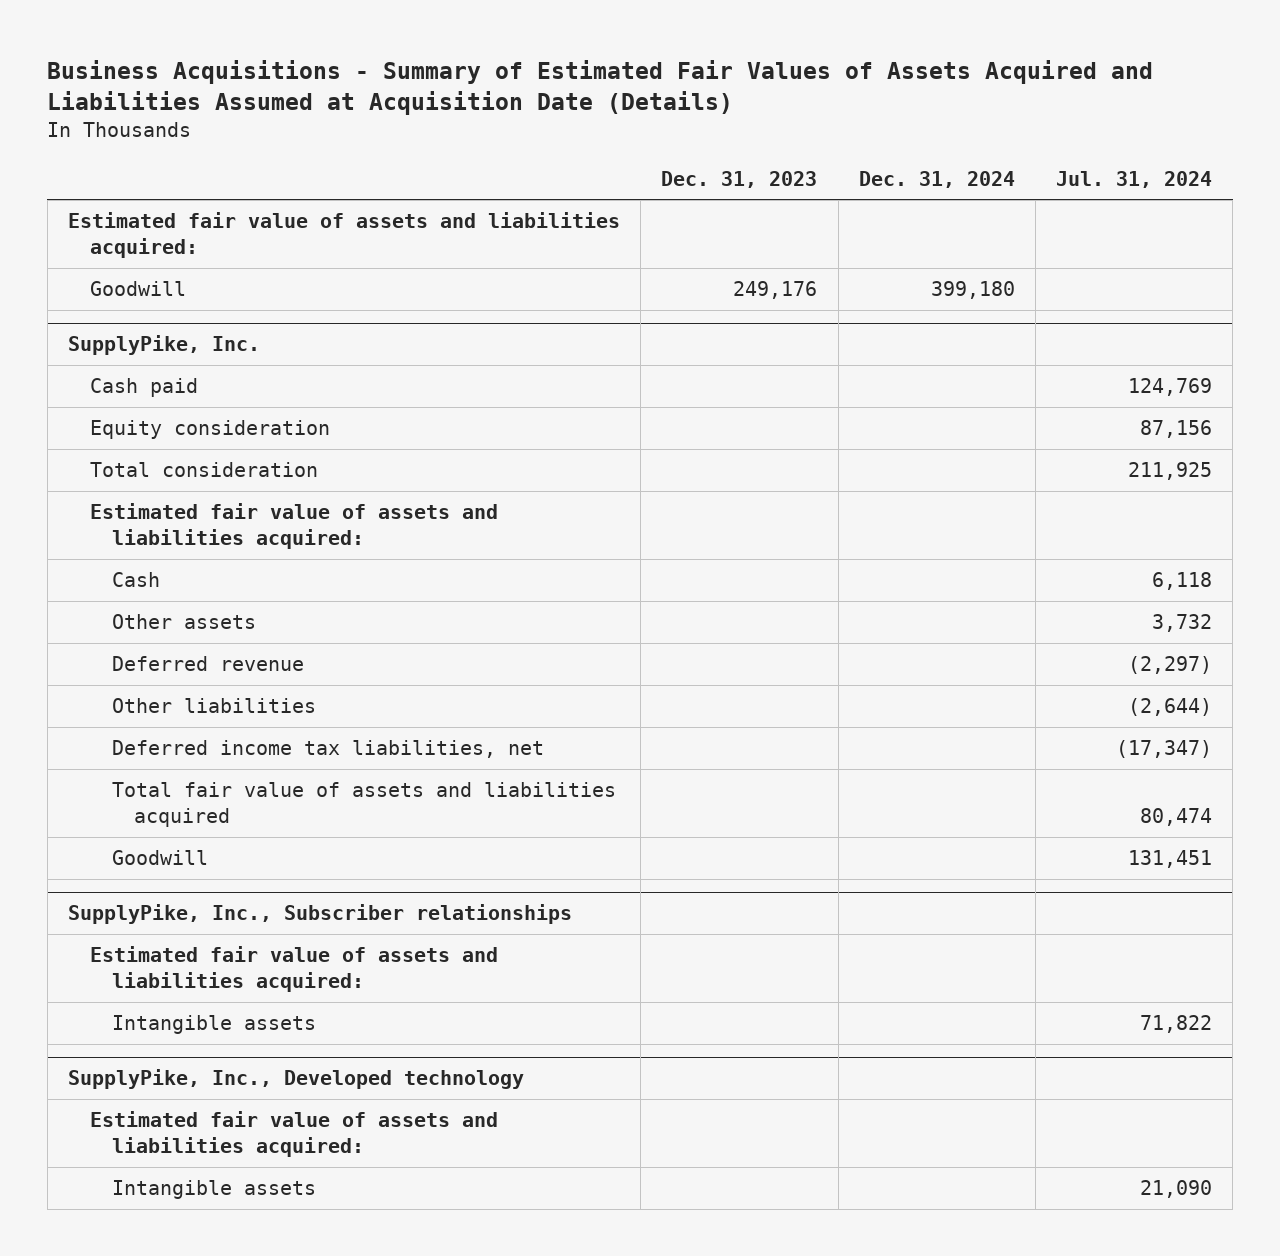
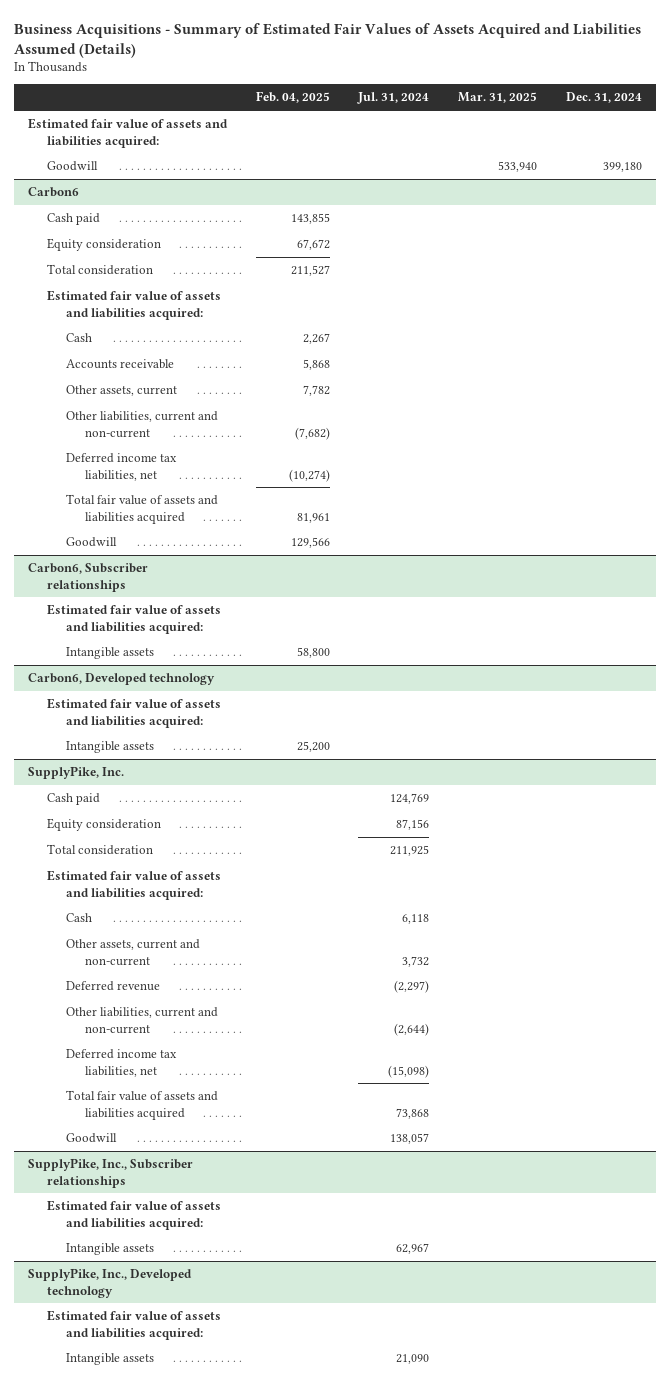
- Business Acquisitions - Summary of Estimated Fair Values of Assets Acquired and Liabilities Assumed at Acquisition Date (Details)
+ Business Acquisitions - Summary of Estimated Fair Values of Assets Acquired and Liabilities Assumed (Details)
- | Dec. 31, 2023 | Dec. 31, 2024 | Jul. 31, 2024
+ | Feb. 04, 2025 | Jul. 31, 2024 | Mar. 31, 2025 | Dec. 31, 2024
+ Carbon6
+ Cash paid | 143,855 | | |
+ Equity consideration | 67,672 | | |
+ Total consideration | 211,527 | | |
+ Estimated fair value of assets and liabilities acquired:
+ Cash | 2,267 | | |
+ Accounts receivable | 5,868 | | |
+ Other assets, current | 7,782 | | |
+ Other liabilities, current and non-current | (7,682) | | |
+ Deferred income tax liabilities, net | (10,274) | | |
+ Total fair value of assets and liabilities acquired | 81,961 | | |
+ Goodwill | 129,566 | | |
+ Carbon6, Subscriber relationships
+ Estimated fair value of assets and liabilities acquired:
+ Intangible assets | 58,800 | | |
+ Carbon6, Developed technology
+ Estimated fair value of assets and liabilities acquired:
+ Intangible assets | 25,200 | | |
@ SupplyPike, Inc.
- Other assets | | | 3,732
+ Other assets, current and non-current | | 3,732 | |
- Other liabilities | | | (2,644)
- Deferred income tax liabilities, net | | | (17,347)
- Total fair value of assets and liabilities acquired | | | 80,474
- Goodwill | | | 131,451
+ Other liabilities, current and non-current | | (2,644) | |
+ Deferred income tax liabilities, net | | (15,098) | |
+ Total fair value of assets and liabilities acquired | | 73,868 | |
+ Goodwill | | 138,057 | |
@ SupplyPike, Inc., Subscriber relationships
- Intangible assets | | | 71,822
+ Intangible assets | | 62,967 | |

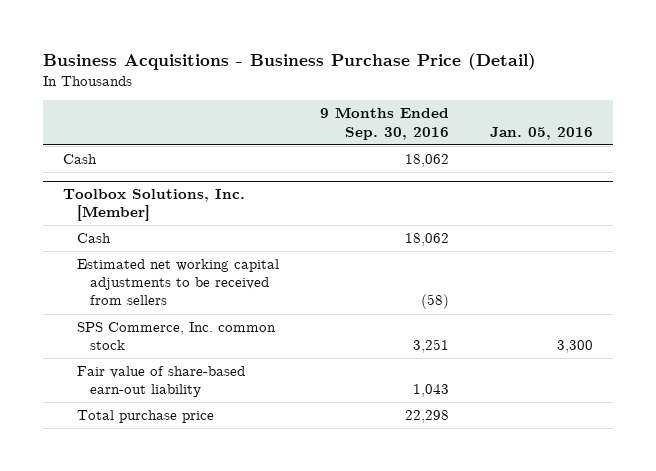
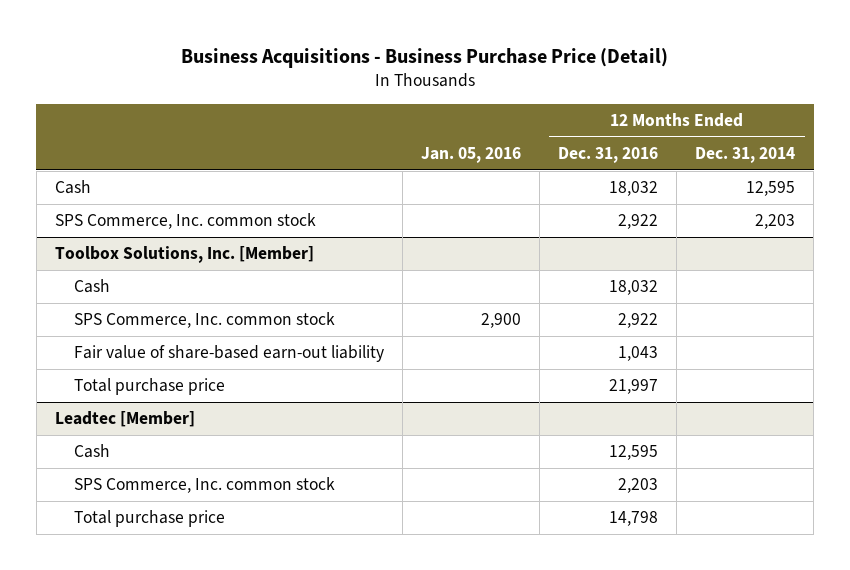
- | 9 Months Ended Sep. 30, 2016 | Jan. 05, 2016
+ | Jan. 05, 2016 | 12 Months Ended Dec. 31, 2016 | 12 Months Ended Dec. 31, 2014
+ SPS Commerce, Inc. common stock | | 2,922 | 2,203
@ Toolbox Solutions, Inc. [Member]
- Estimated net working capital adjustments to be received from sellers | (58) |
- SPS Commerce, Inc. common stock | 3,251 | 3,300
+ SPS Commerce, Inc. common stock | 2,900 | 2,922 |
+ Leadtec [Member]
+ Cash | | 12,595 |
+ SPS Commerce, Inc. common stock | | 2,203 |
+ Total purchase price | | 14,798 |

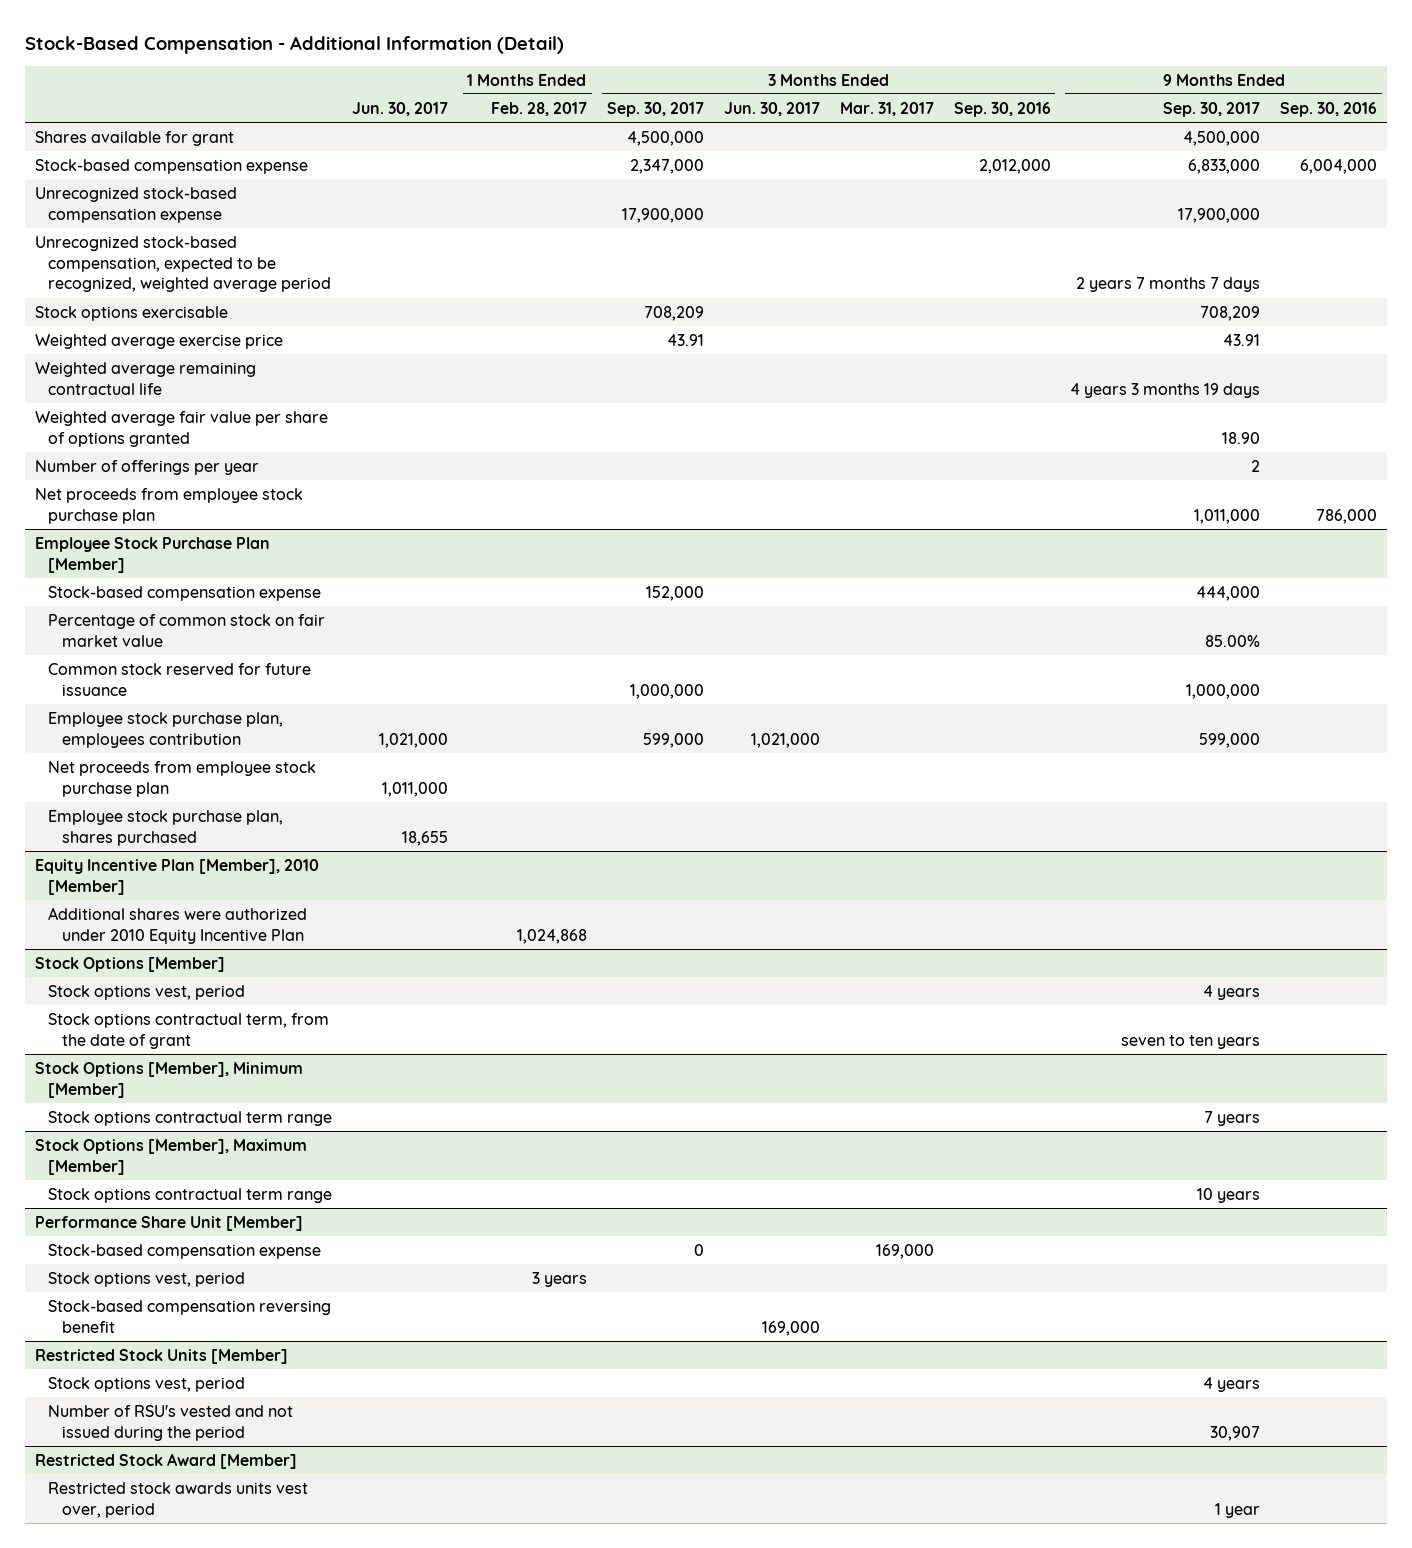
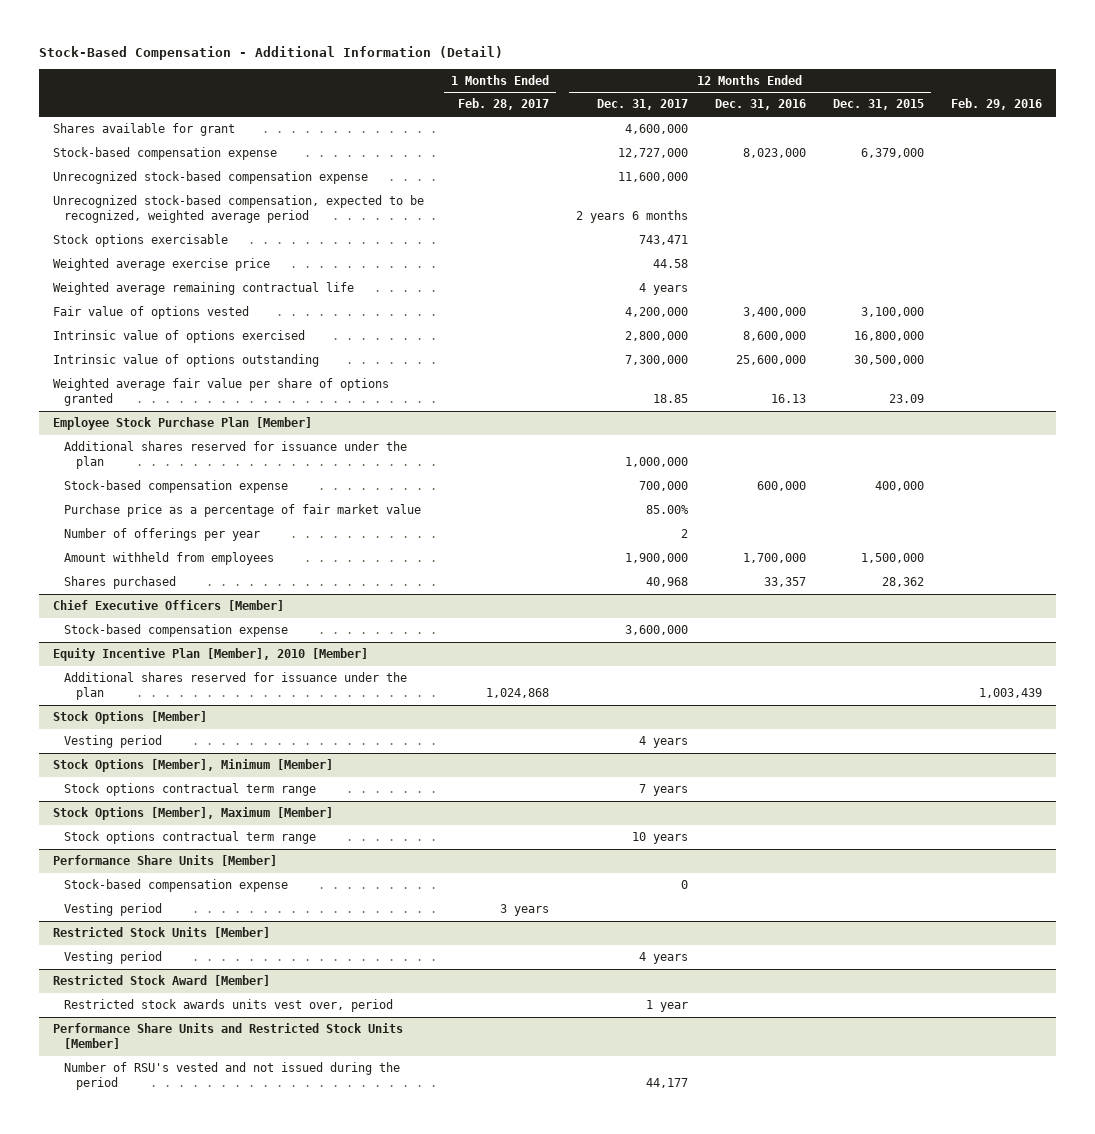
- | Jun. 30, 2017 | 1 Months Ended Feb. 28, 2017 | 3 Months Ended Sep. 30, 2017 | 3 Months Ended Jun. 30, 2017 | 3 Months Ended Mar. 31, 2017 | 3 Months Ended Sep. 30, 2016 | 9 Months Ended Sep. 30, 2017 | 9 Months Ended Sep. 30, 2016
+ | 1 Months Ended Feb. 28, 2017 | 12 Months Ended Dec. 31, 2017 | 12 Months Ended Dec. 31, 2016 | 12 Months Ended Dec. 31, 2015 | Feb. 29, 2016
+ Fair value of options vested | | 4,200,000 | 3,400,000 | 3,100,000 |
+ Intrinsic value of options exercised | | 2,800,000 | 8,600,000 | 16,800,000 |
+ Intrinsic value of options outstanding | | 7,300,000 | 25,600,000 | 30,500,000 |
- Number of offerings per year | | | | | | | 2 |
- Net proceeds from employee stock purchase plan | | | | | | | 1,011,000 | 786,000
@ Employee Stock Purchase Plan [Member]
+ Additional shares reserved for issuance under the plan | | 1,000,000 | | |
- Percentage of common stock on fair market value | | | | | | | 85.00% |
- Common stock reserved for future issuance | | | 1,000,000 | | | | 1,000,000 |
- Employee stock purchase plan, employees contribution | 1,021,000 | | 599,000 | 1,021,000 | | | 599,000 |
- Net proceeds from employee stock purchase plan | 1,011,000 | | | | | | |
- Employee stock purchase plan, shares purchased | 18,655 | | | | | | |
+ Purchase price as a percentage of fair market value | | 85.00% | | |
+ Number of offerings per year | | 2 | | |
+ Amount withheld from employees | | 1,900,000 | 1,700,000 | 1,500,000 |
+ Shares purchased | | 40,968 | 33,357 | 28,362 |
+ Chief Executive Officers [Member]
+ Stock-based compensation expense | | 3,600,000 | | |
@ Equity Incentive Plan [Member], 2010 [Member]
- Additional shares were authorized under 2010 Equity Incentive Plan | | 1,024,868 | | | | | |
+ Additional shares reserved for issuance under the plan | 1,024,868 | | | | 1,003,439
@ Stock Options [Member]
- Stock options vest, period | | | | | | | 4 years |
- Stock options contractual term, from the date of grant | | | | | | | seven to ten years |
+ Vesting period | | 4 years | | |
- Performance Share Unit [Member]
+ Performance Share Units [Member]
- Stock options vest, period | | 3 years | | | | | |
- Stock-based compensation reversing benefit | | | | 169,000 | | | |
+ Vesting period | 3 years | | | |
@ Restricted Stock Units [Member]
- Stock options vest, period | | | | | | | 4 years |
- Number of RSU's vested and not issued during the period | | | | | | | 30,907 |
+ Vesting period | | 4 years | | |
+ Performance Share Units and Restricted Stock Units [Member]
+ Number of RSU's vested and not issued during the period | | 44,177 | | |

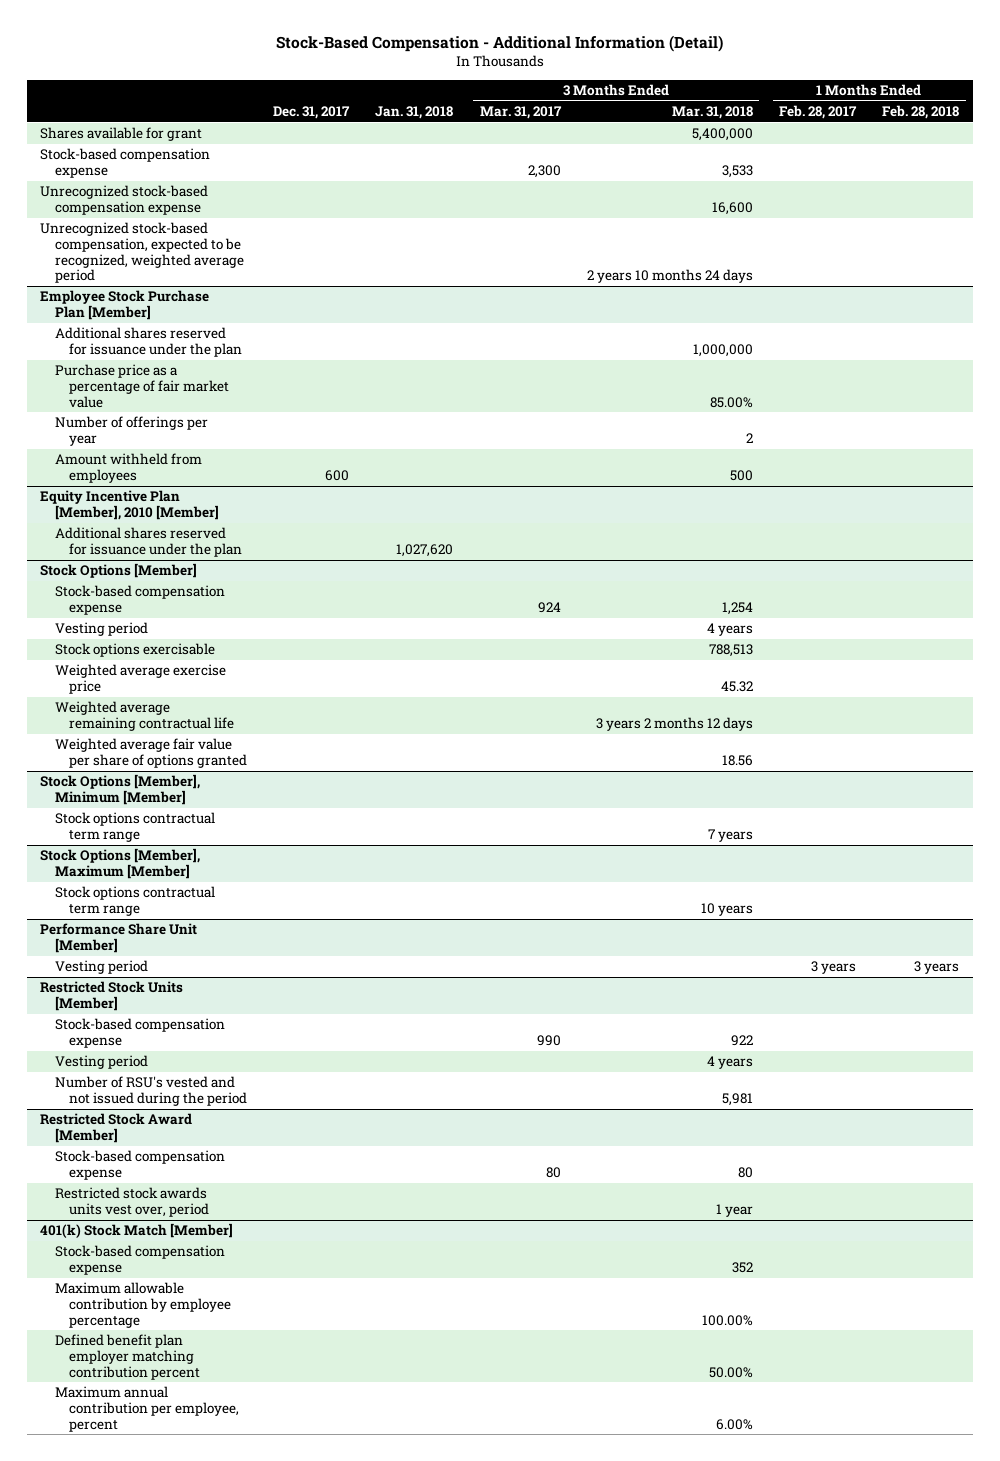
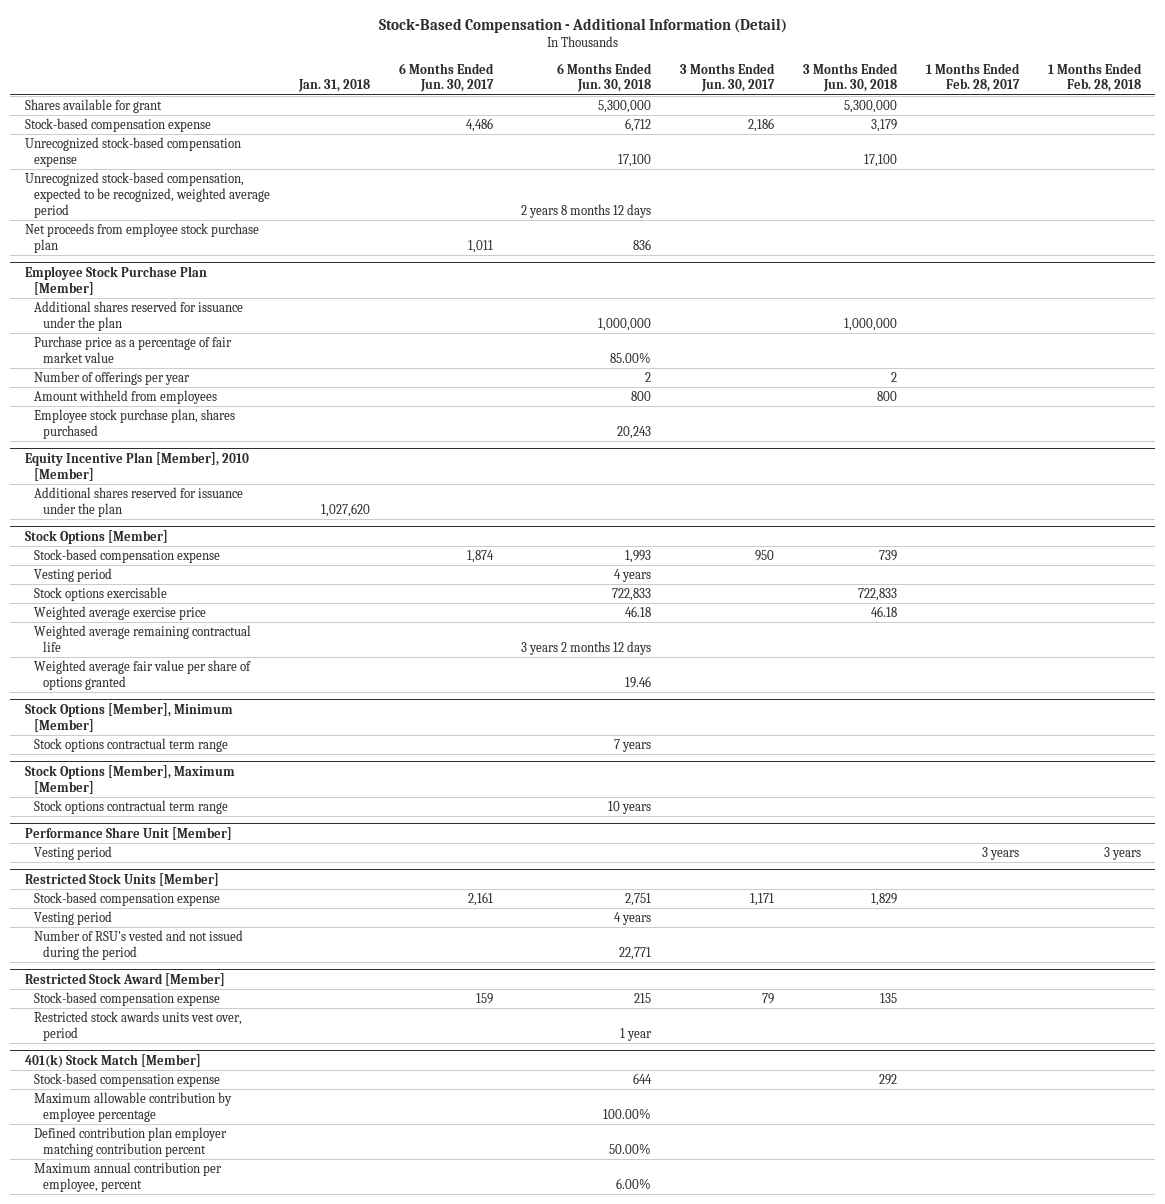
- | Dec. 31, 2017 | Jan. 31, 2018 | 3 Months Ended Mar. 31, 2017 | 3 Months Ended Mar. 31, 2018 | 1 Months Ended Feb. 28, 2017 | 1 Months Ended Feb. 28, 2018
+ | Jan. 31, 2018 | 6 Months Ended Jun. 30, 2017 | 6 Months Ended Jun. 30, 2018 | 3 Months Ended Jun. 30, 2017 | 3 Months Ended Jun. 30, 2018 | 1 Months Ended Feb. 28, 2017 | 1 Months Ended Feb. 28, 2018
+ Net proceeds from employee stock purchase plan | | 1,011 | 836 | | | |
@ Employee Stock Purchase Plan [Member]
+ Employee stock purchase plan, shares purchased | | | 20,243 | | | |
@ 401(k) Stock Match [Member]
- Defined benefit plan employer matching contribution percent | | | | 50.00% | |
+ Defined contribution plan employer matching contribution percent | | | 50.00% | | | |

